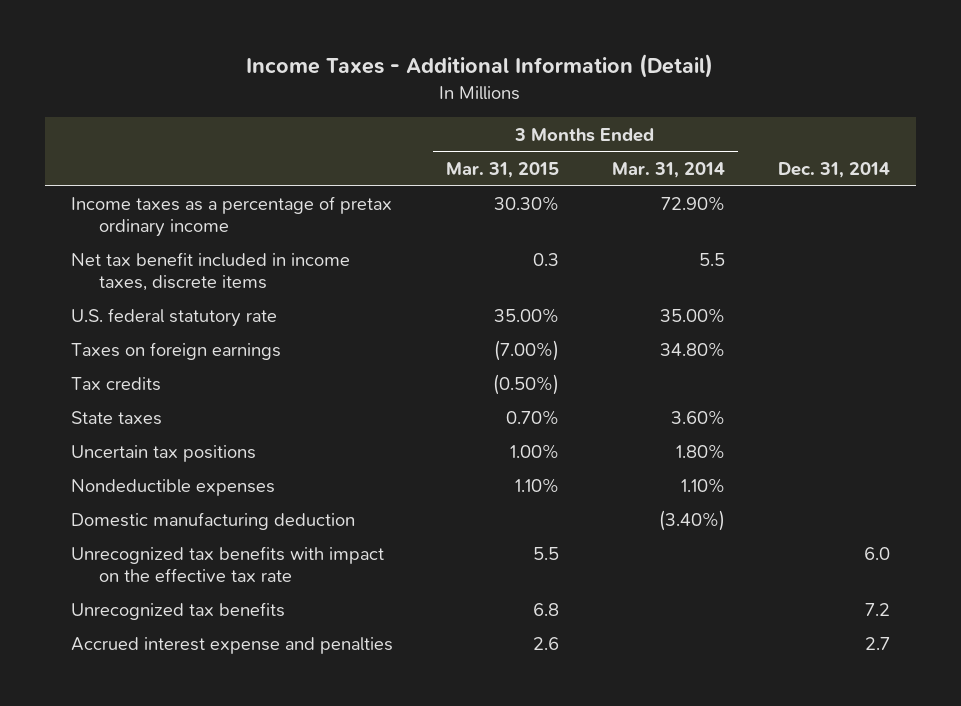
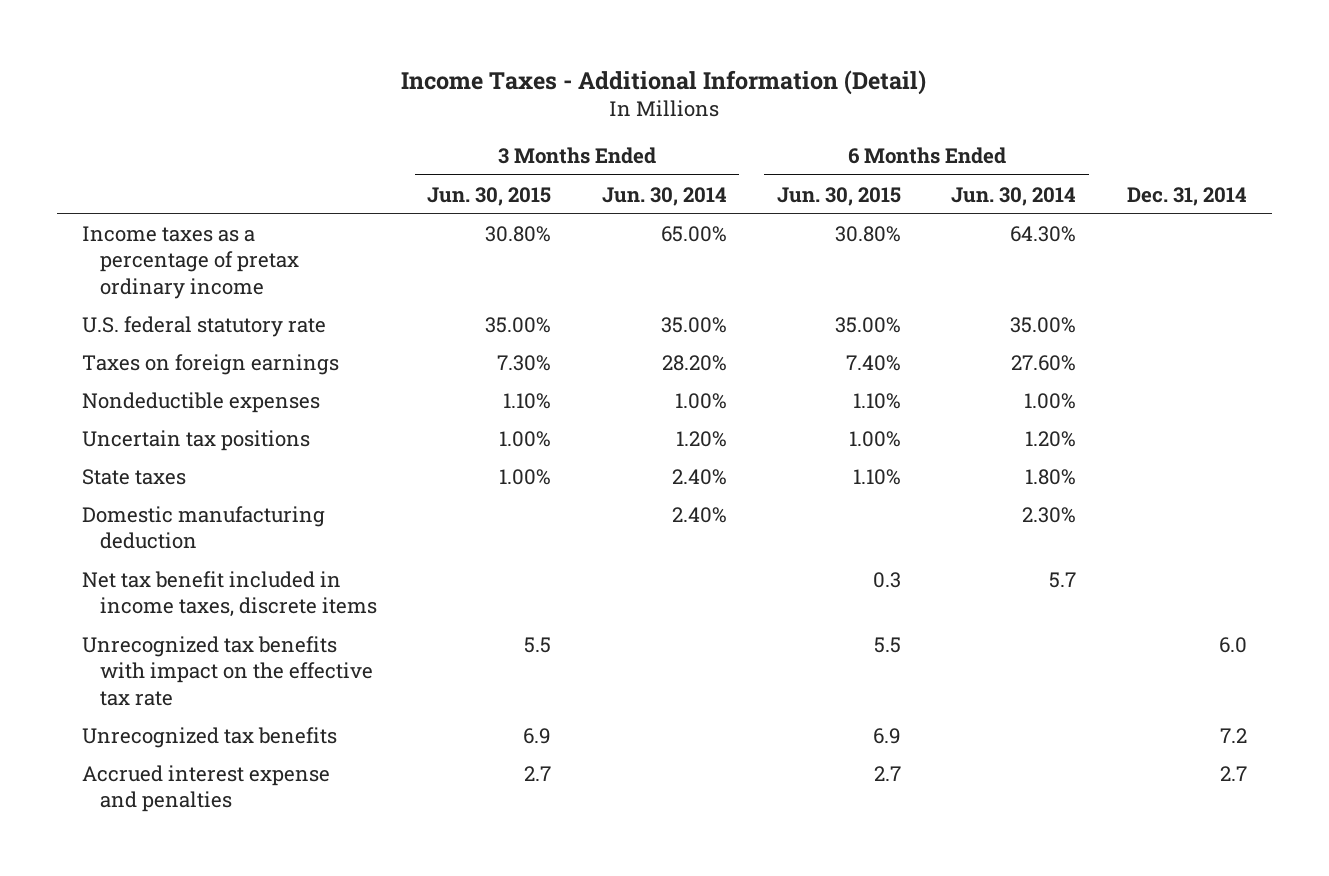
- | 3 Months Ended Mar. 31, 2015 | 3 Months Ended Mar. 31, 2014 | Dec. 31, 2014
+ | 3 Months Ended Jun. 30, 2015 | 3 Months Ended Jun. 30, 2014 | 6 Months Ended Jun. 30, 2015 | 6 Months Ended Jun. 30, 2014 | Dec. 31, 2014
- Tax credits | (0.50%) | |
moved down: Uncertain tax positions | 1.00% | 1.20% | 1.00% | 1.20% |
moved down: State taxes | 1.00% | 2.40% | 1.10% | 1.80% |
moved down: Net tax benefit included in income taxes, discrete items | | | 0.3 | 5.7 |

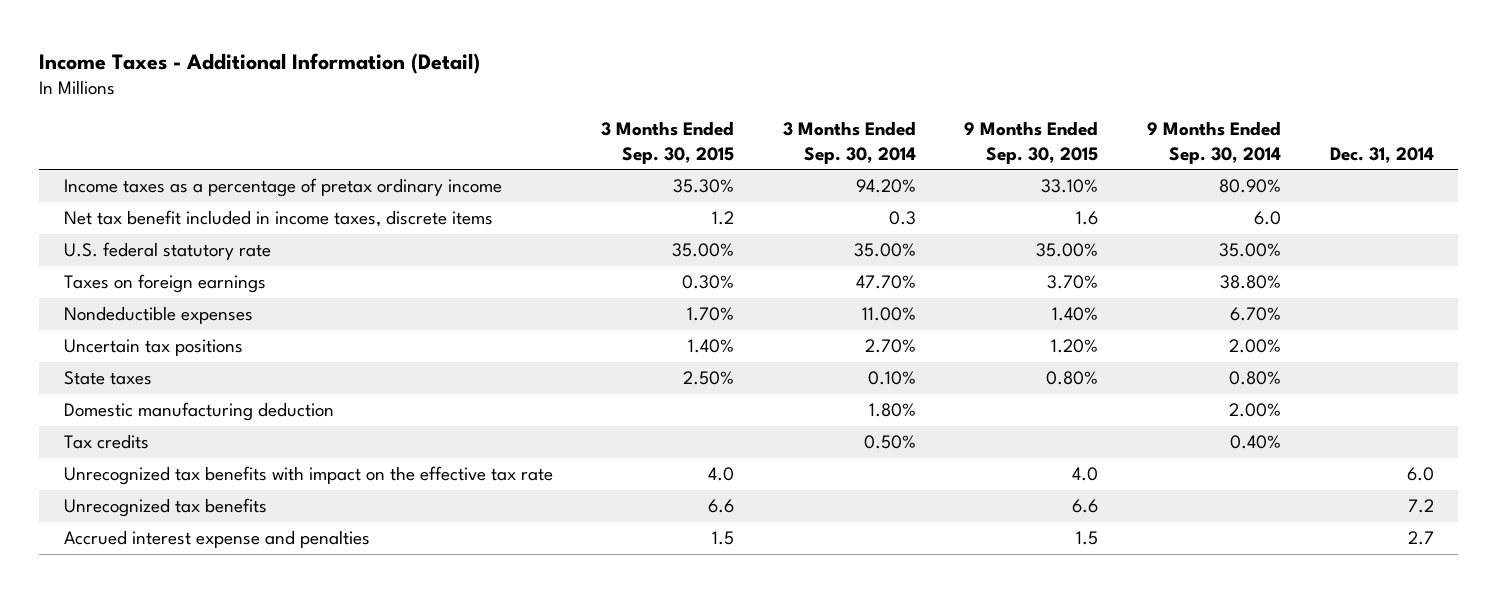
- | 3 Months Ended Jun. 30, 2015 | 3 Months Ended Jun. 30, 2014 | 6 Months Ended Jun. 30, 2015 | 6 Months Ended Jun. 30, 2014 | Dec. 31, 2014
+ | 3 Months Ended Sep. 30, 2015 | 3 Months Ended Sep. 30, 2014 | 9 Months Ended Sep. 30, 2015 | 9 Months Ended Sep. 30, 2014 | Dec. 31, 2014
moved up: Net tax benefit included in income taxes, discrete items | 1.2 | 0.3 | 1.6 | 6.0 |
+ Tax credits | | 0.50% | | 0.40% |

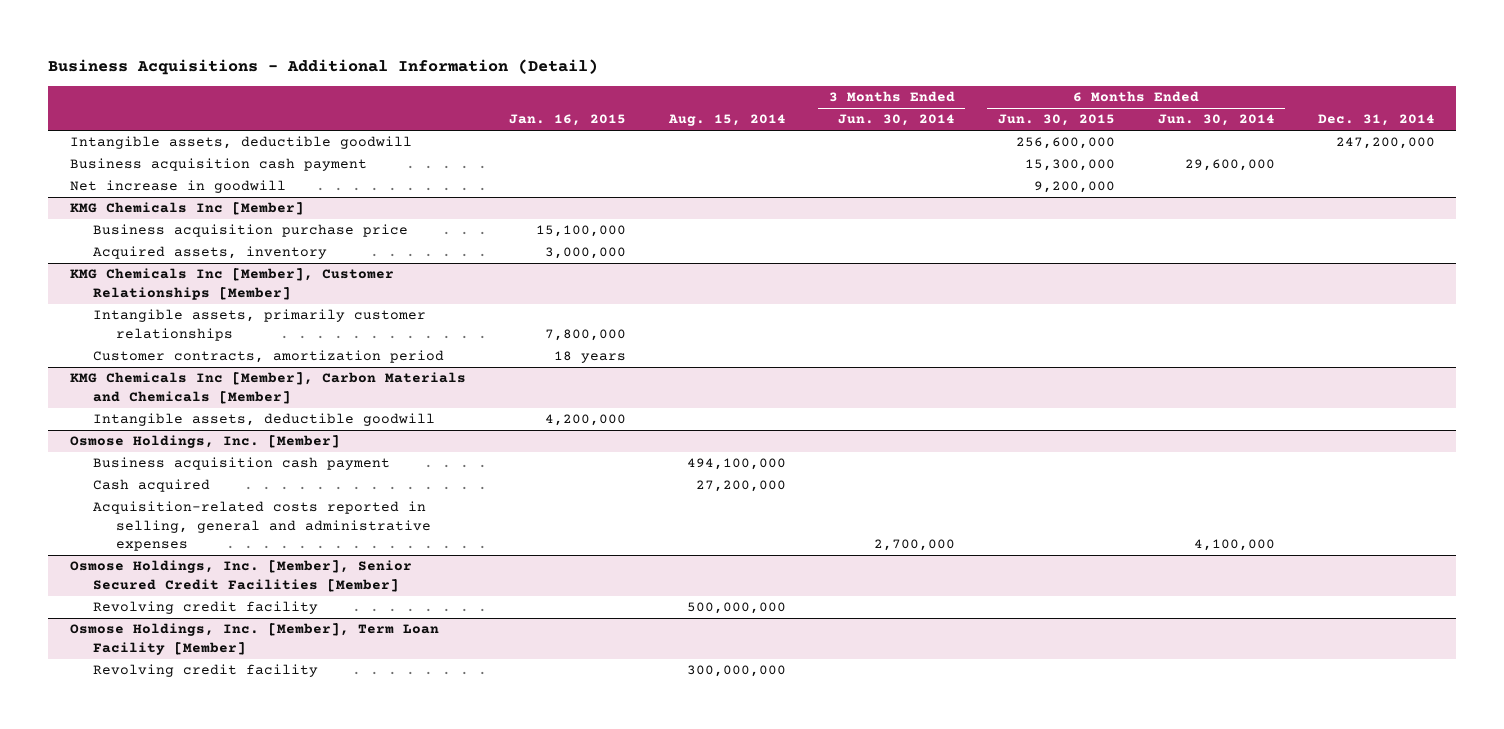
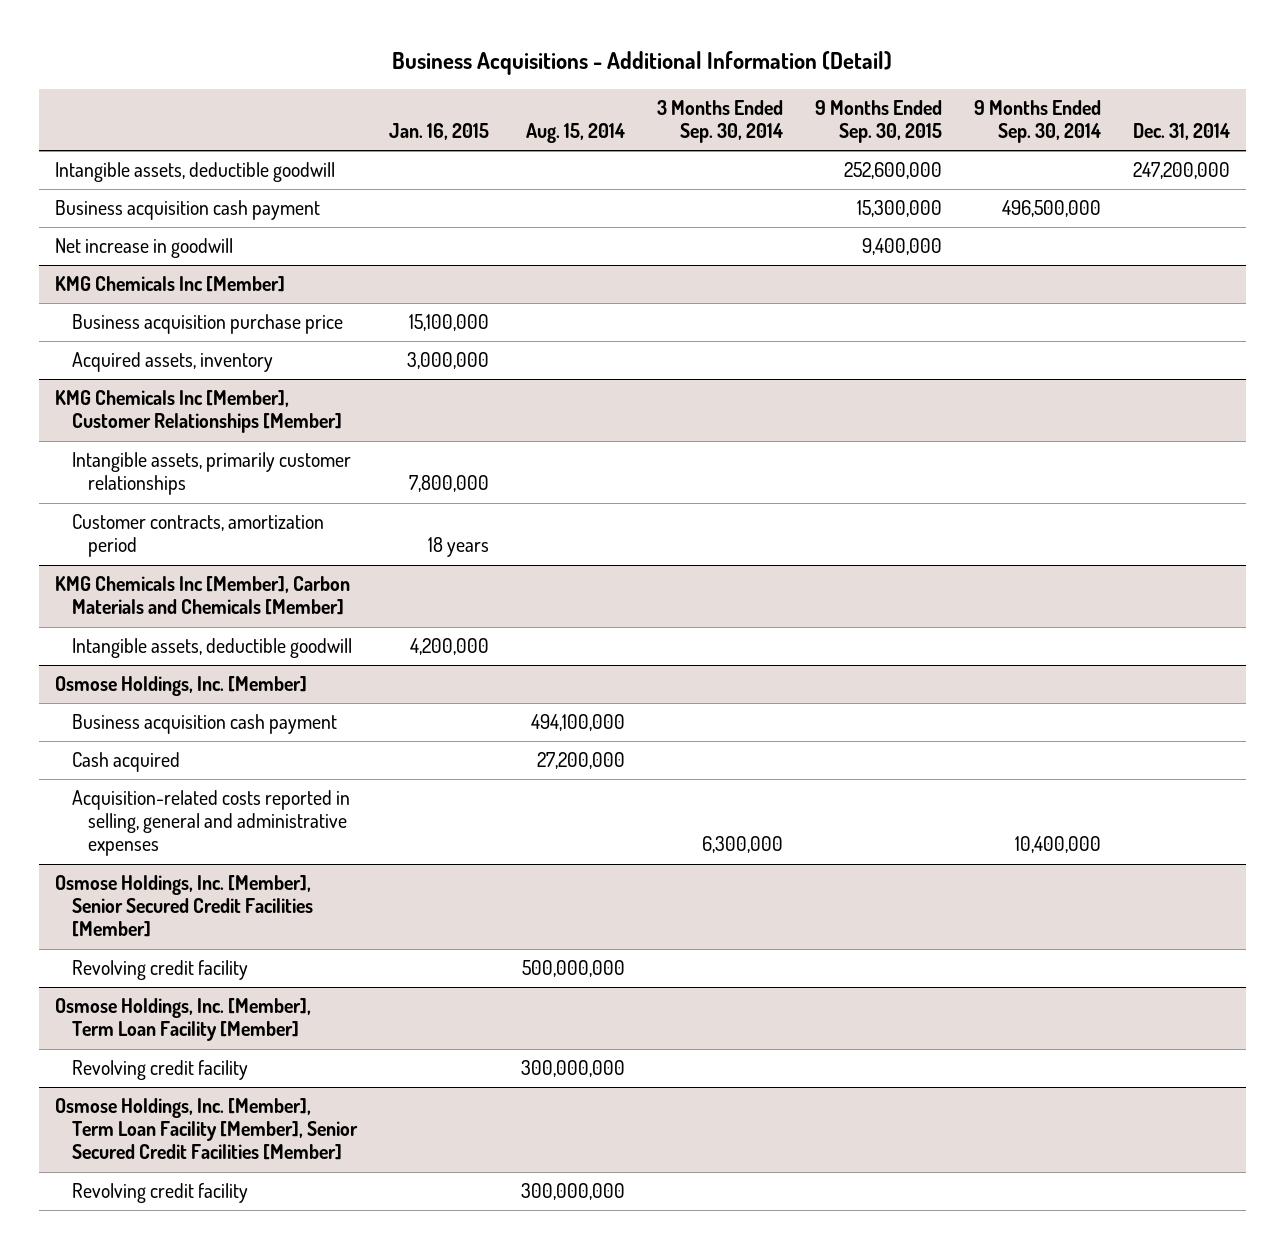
- | Jan. 16, 2015 | Aug. 15, 2014 | 3 Months Ended Jun. 30, 2014 | 6 Months Ended Jun. 30, 2015 | 6 Months Ended Jun. 30, 2014 | Dec. 31, 2014
+ | Jan. 16, 2015 | Aug. 15, 2014 | 3 Months Ended Sep. 30, 2014 | 9 Months Ended Sep. 30, 2015 | 9 Months Ended Sep. 30, 2014 | Dec. 31, 2014
+ Osmose Holdings, Inc. [Member], Term Loan Facility [Member], Senior Secured Credit Facilities [Member]
+ Revolving credit facility | | 300,000,000 | | | |

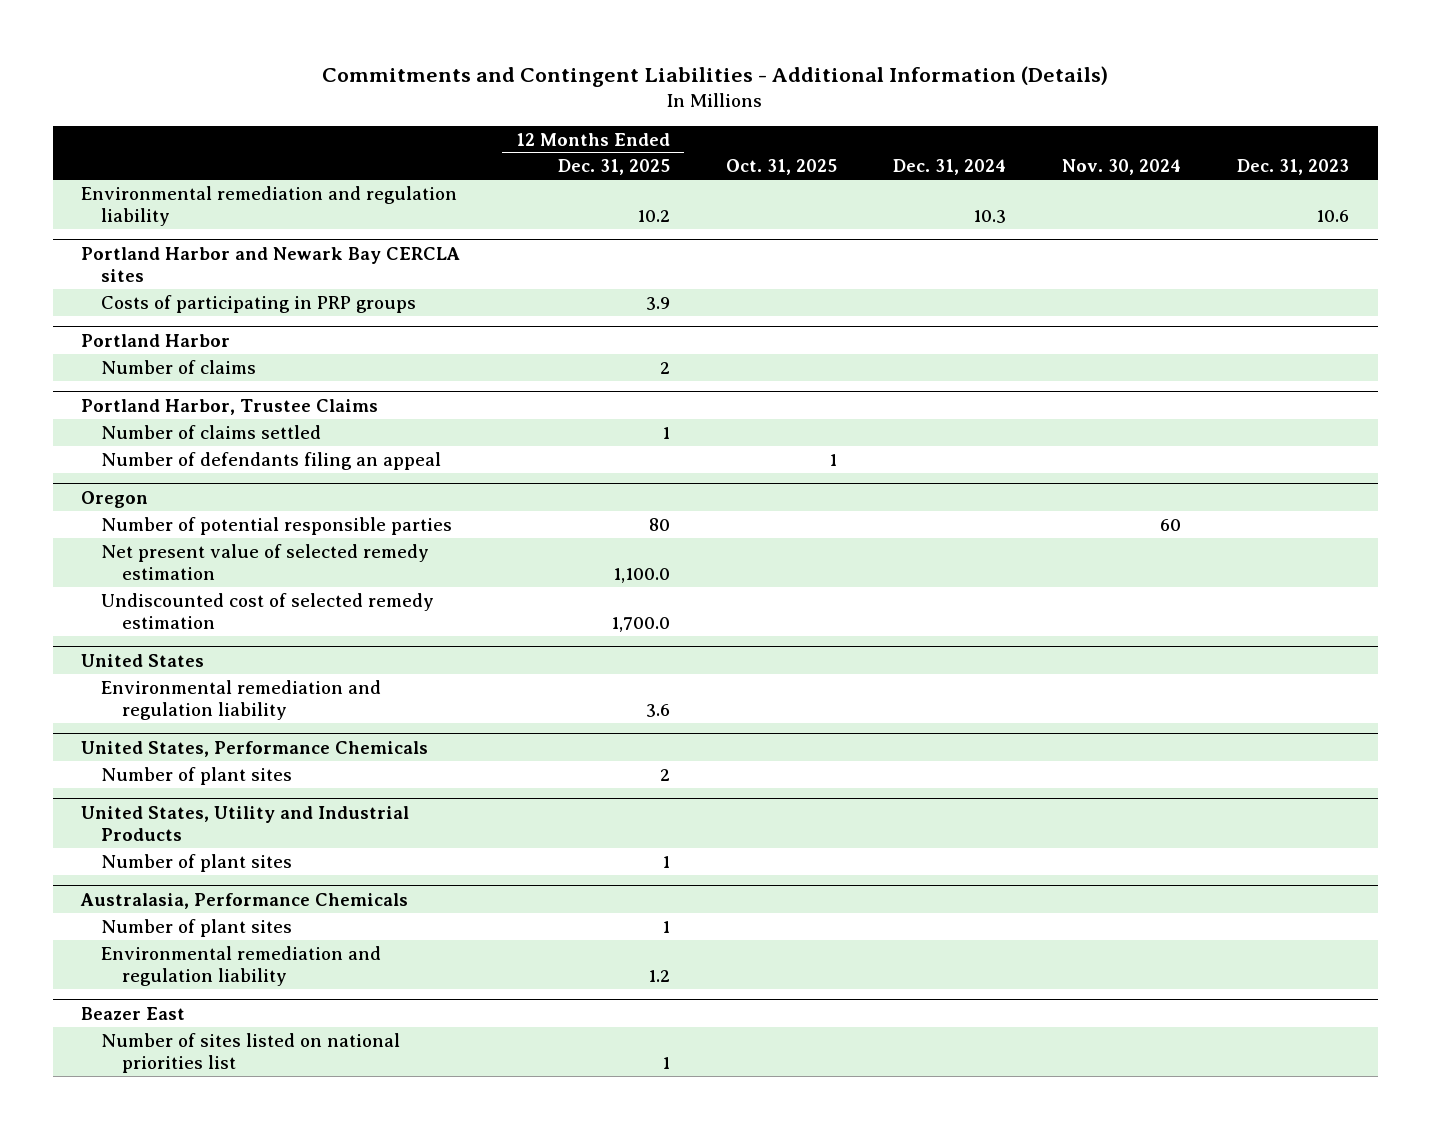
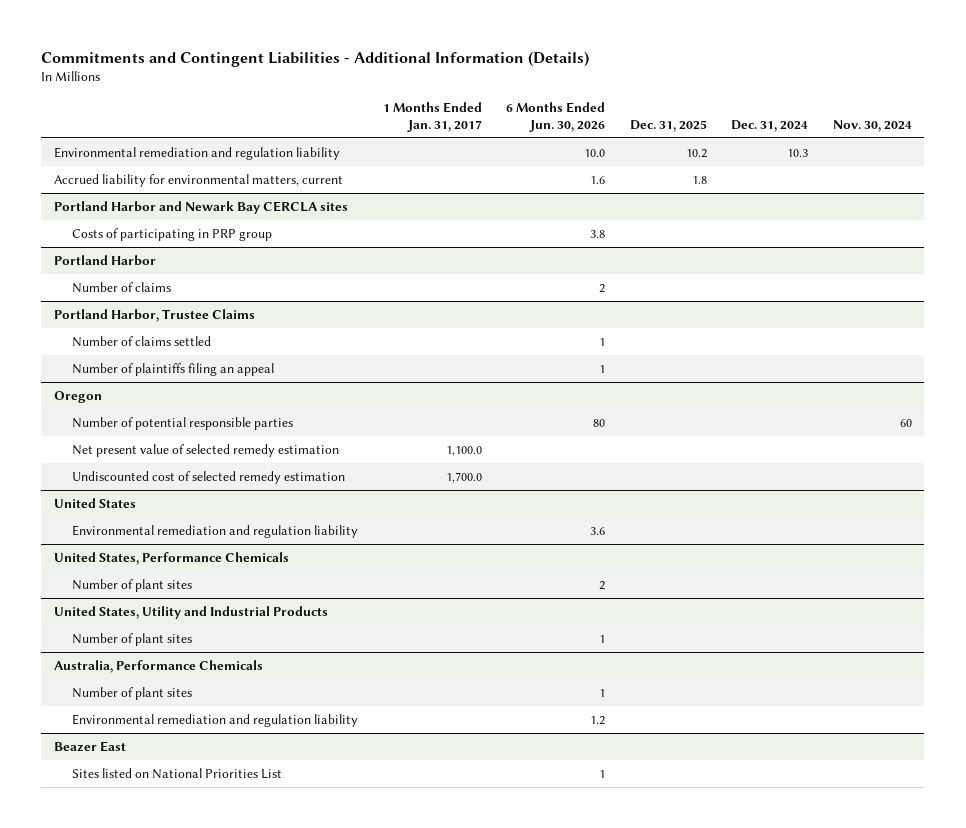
- | 12 Months Ended Dec. 31, 2025 | Oct. 31, 2025 | Dec. 31, 2024 | Nov. 30, 2024 | Dec. 31, 2023
+ | 1 Months Ended Jan. 31, 2017 | 6 Months Ended Jun. 30, 2026 | Dec. 31, 2025 | Dec. 31, 2024 | Nov. 30, 2024
+ Accrued liability for environmental matters, current | | 1.6 | 1.8 | |
@ Portland Harbor and Newark Bay CERCLA sites
- Costs of participating in PRP groups | 3.9 | | | |
+ Costs of participating in PRP group | | 3.8 | | |
@ Portland Harbor, Trustee Claims
- Number of defendants filing an appeal | | 1 | | |
+ Number of plaintiffs filing an appeal | | 1 | | |
- Australasia, Performance Chemicals
+ Australia, Performance Chemicals
@ Beazer East
- Number of sites listed on national priorities list | 1 | | | |
+ Sites listed on National Priorities List | | 1 | | |

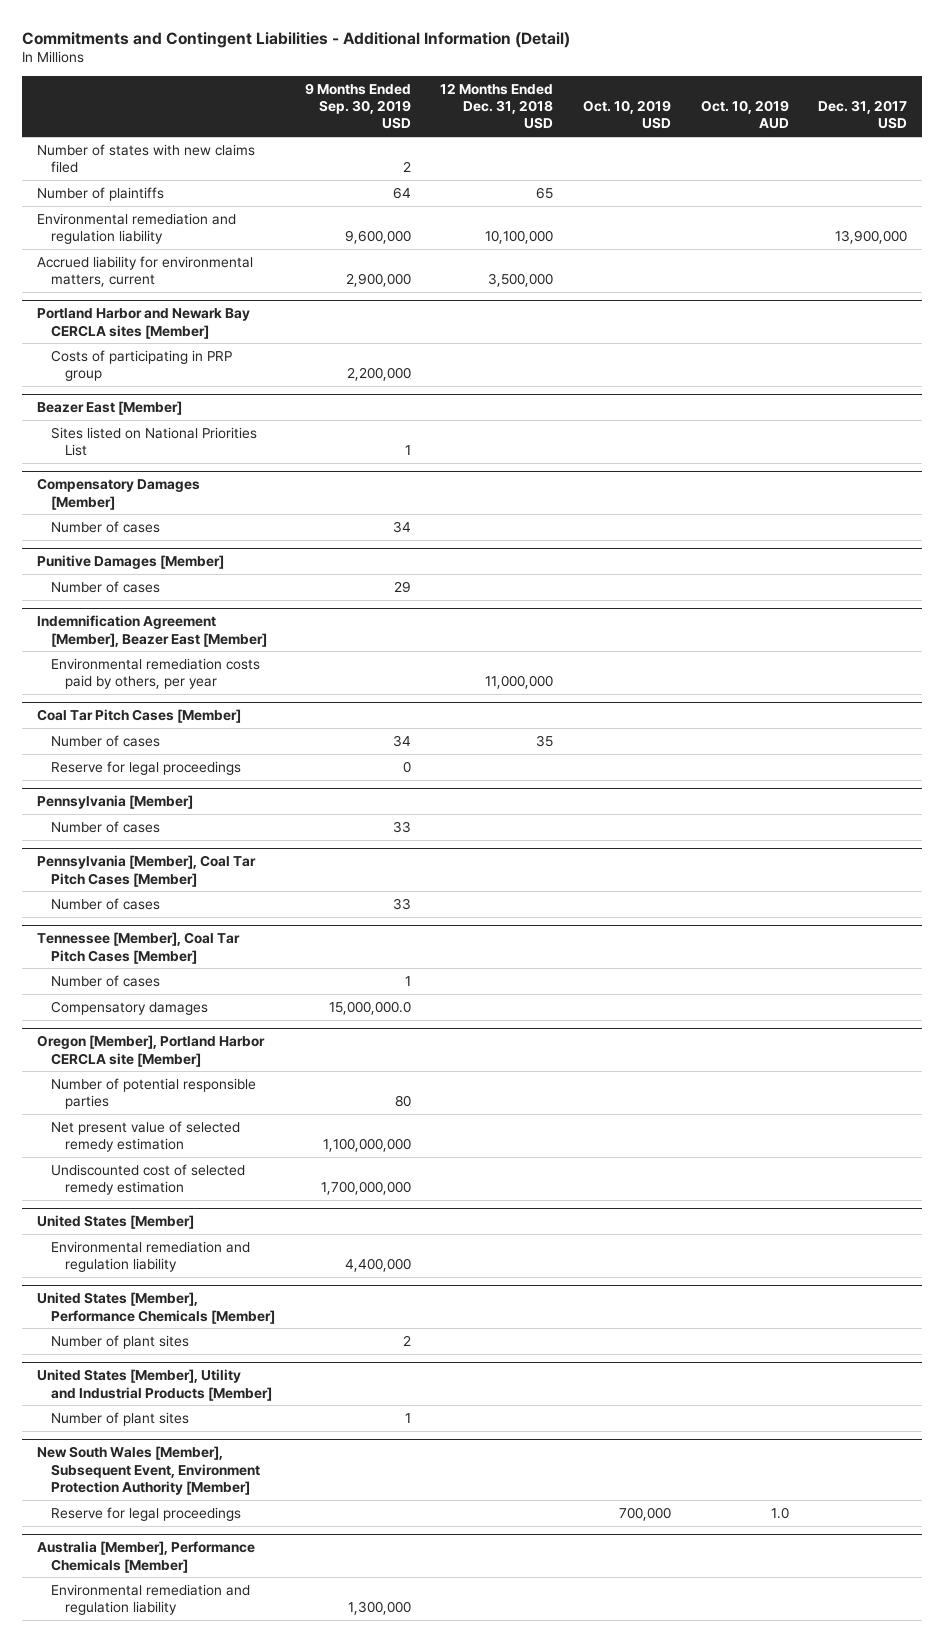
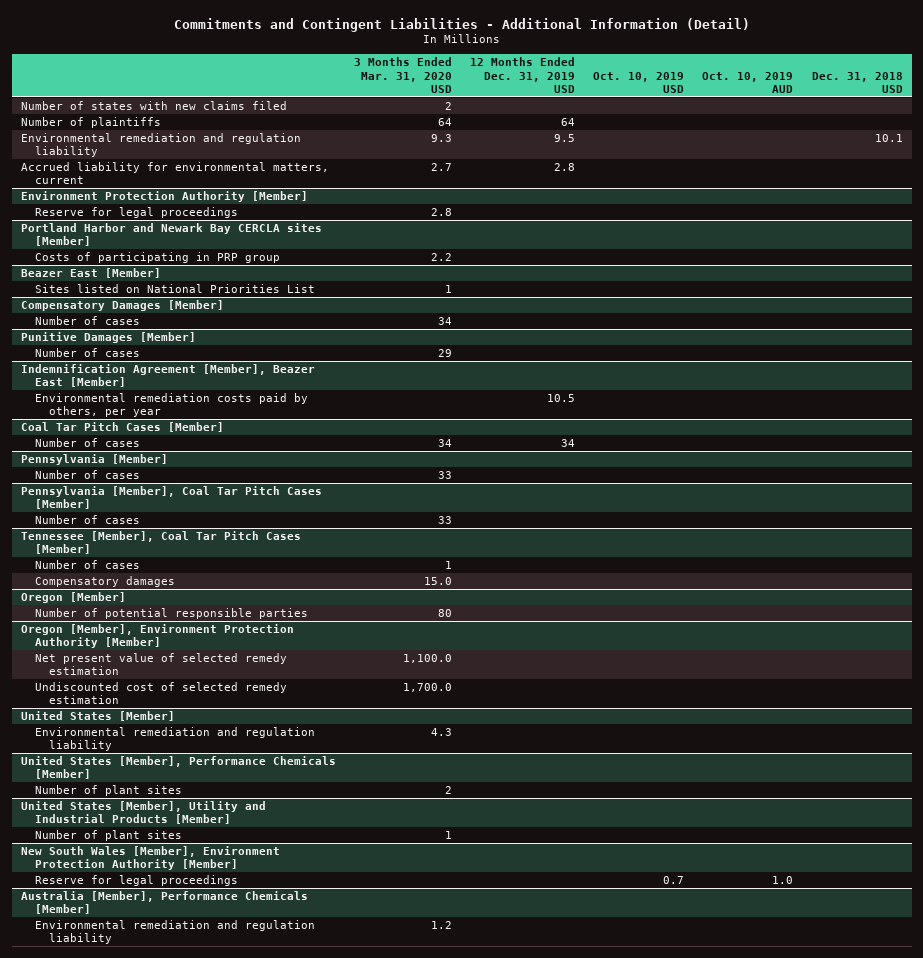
- | 9 Months Ended Sep. 30, 2019 USD | 12 Months Ended Dec. 31, 2018 USD | Oct. 10, 2019 USD | Oct. 10, 2019 AUD | Dec. 31, 2017 USD
+ | 3 Months Ended Mar. 31, 2020 USD | 12 Months Ended Dec. 31, 2019 USD | Oct. 10, 2019 USD | Oct. 10, 2019 AUD | Dec. 31, 2018 USD
+ Environment Protection Authority [Member]
+ Reserve for legal proceedings | 2.8 | | | |
@ Coal Tar Pitch Cases [Member]
- Reserve for legal proceedings | 0 | | | |
- Oregon [Member], Portland Harbor CERCLA site [Member]
+ Oregon [Member]
- Net present value of selected remedy estimation | 1,100,000,000 | | | |
- Undiscounted cost of selected remedy estimation | 1,700,000,000 | | | |
+ Oregon [Member], Environment Protection Authority [Member]
+ Net present value of selected remedy estimation | 1,100.0 | | | |
+ Undiscounted cost of selected remedy estimation | 1,700.0 | | | |
- New South Wales [Member], Subsequent Event, Environment Protection Authority [Member]
- Reserve for legal proceedings | | | 700,000 | 1.0 |
+ New South Wales [Member], Environment Protection Authority [Member]
+ Reserve for legal proceedings | | | 0.7 | 1.0 |

